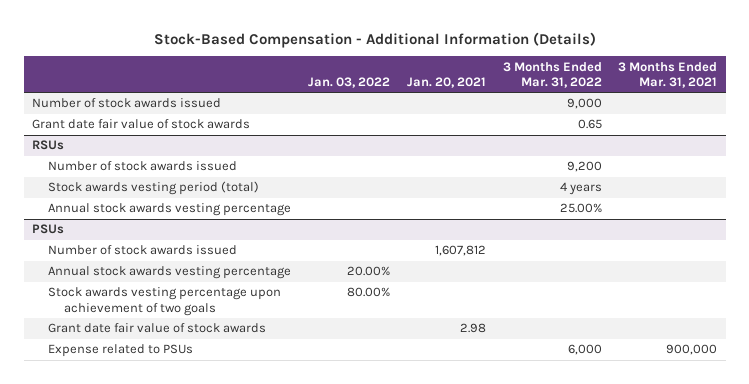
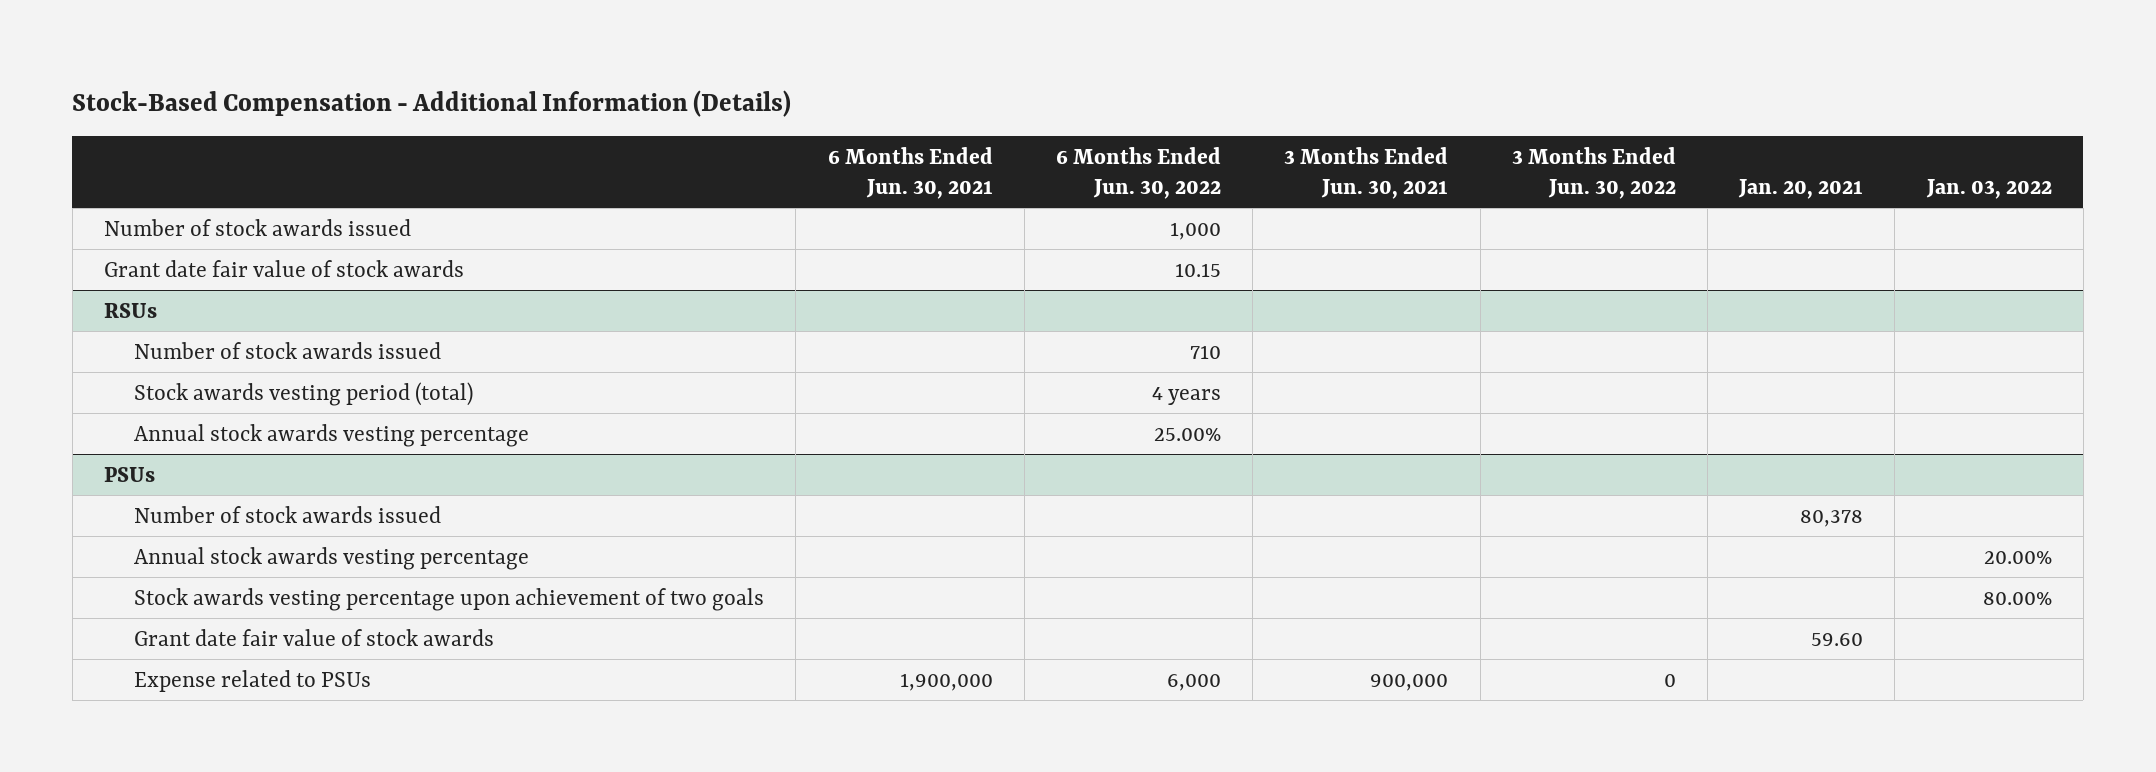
- | Jan. 03, 2022 | Jan. 20, 2021 | 3 Months Ended Mar. 31, 2022 | 3 Months Ended Mar. 31, 2021
+ | 6 Months Ended Jun. 30, 2021 | 6 Months Ended Jun. 30, 2022 | 3 Months Ended Jun. 30, 2021 | 3 Months Ended Jun. 30, 2022 | Jan. 20, 2021 | Jan. 03, 2022
@ PSUs
- Number of stock awards issued | | 1,607,812 | |
+ Number of stock awards issued | | | | | 80,378 |
- Grant date fair value of stock awards | | 2.98 | |
+ Grant date fair value of stock awards | | | | | 59.60 |

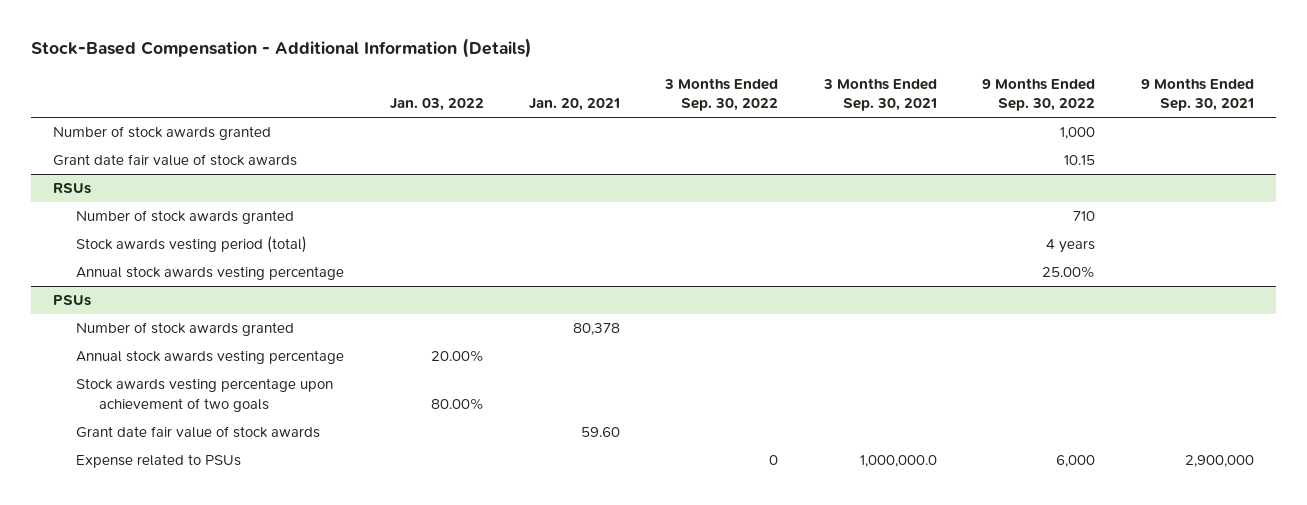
- | 6 Months Ended Jun. 30, 2021 | 6 Months Ended Jun. 30, 2022 | 3 Months Ended Jun. 30, 2021 | 3 Months Ended Jun. 30, 2022 | Jan. 20, 2021 | Jan. 03, 2022
+ | Jan. 03, 2022 | Jan. 20, 2021 | 3 Months Ended Sep. 30, 2022 | 3 Months Ended Sep. 30, 2021 | 9 Months Ended Sep. 30, 2022 | 9 Months Ended Sep. 30, 2021
- Number of stock awards issued | | 1,000 | | | |
+ Number of stock awards granted | | | | | 1,000 |
@ RSUs
- Number of stock awards issued | | 710 | | | |
+ Number of stock awards granted | | | | | 710 |
@ PSUs
- Number of stock awards issued | | | | | 80,378 |
+ Number of stock awards granted | | 80,378 | | | |

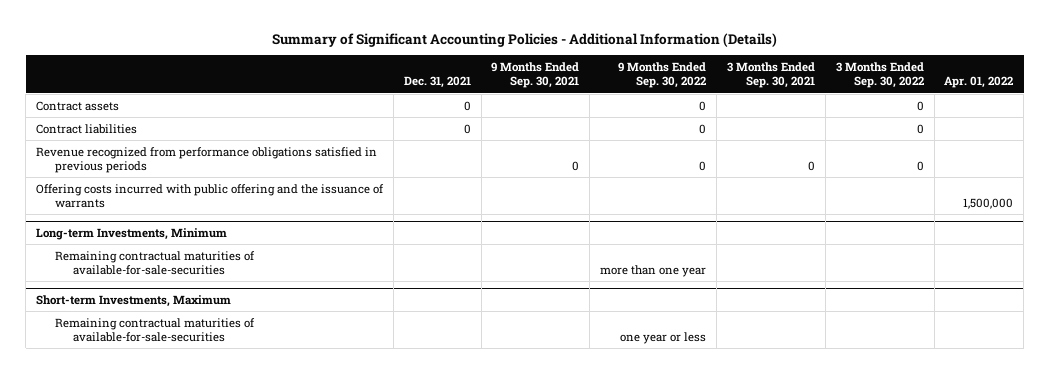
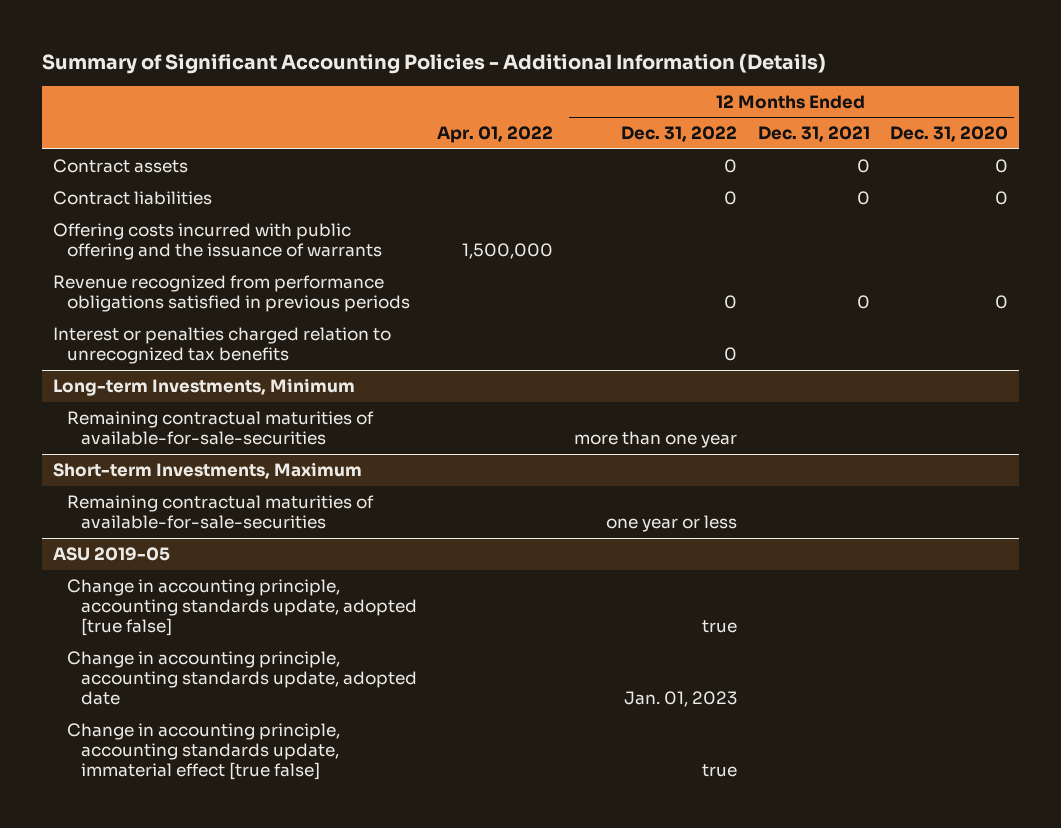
- | Dec. 31, 2021 | 9 Months Ended Sep. 30, 2021 | 9 Months Ended Sep. 30, 2022 | 3 Months Ended Sep. 30, 2021 | 3 Months Ended Sep. 30, 2022 | Apr. 01, 2022
+ | Apr. 01, 2022 | 12 Months Ended Dec. 31, 2022 | 12 Months Ended Dec. 31, 2021 | 12 Months Ended Dec. 31, 2020
moved down: Revenue recognized from performance obligations satisfied in previous periods | | 0 | 0 | 0
+ Interest or penalties charged relation to unrecognized tax benefits | | 0 | |
+ ASU 2019-05
+ Change in accounting principle, accounting standards update, adopted [true false] | | true | |
+ Change in accounting principle, accounting standards update, adopted date | | Jan. 01, 2023 | |
+ Change in accounting principle, accounting standards update, immaterial effect [true false] | | true | |

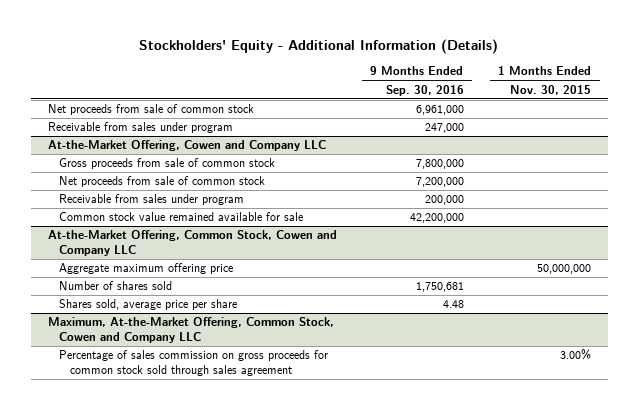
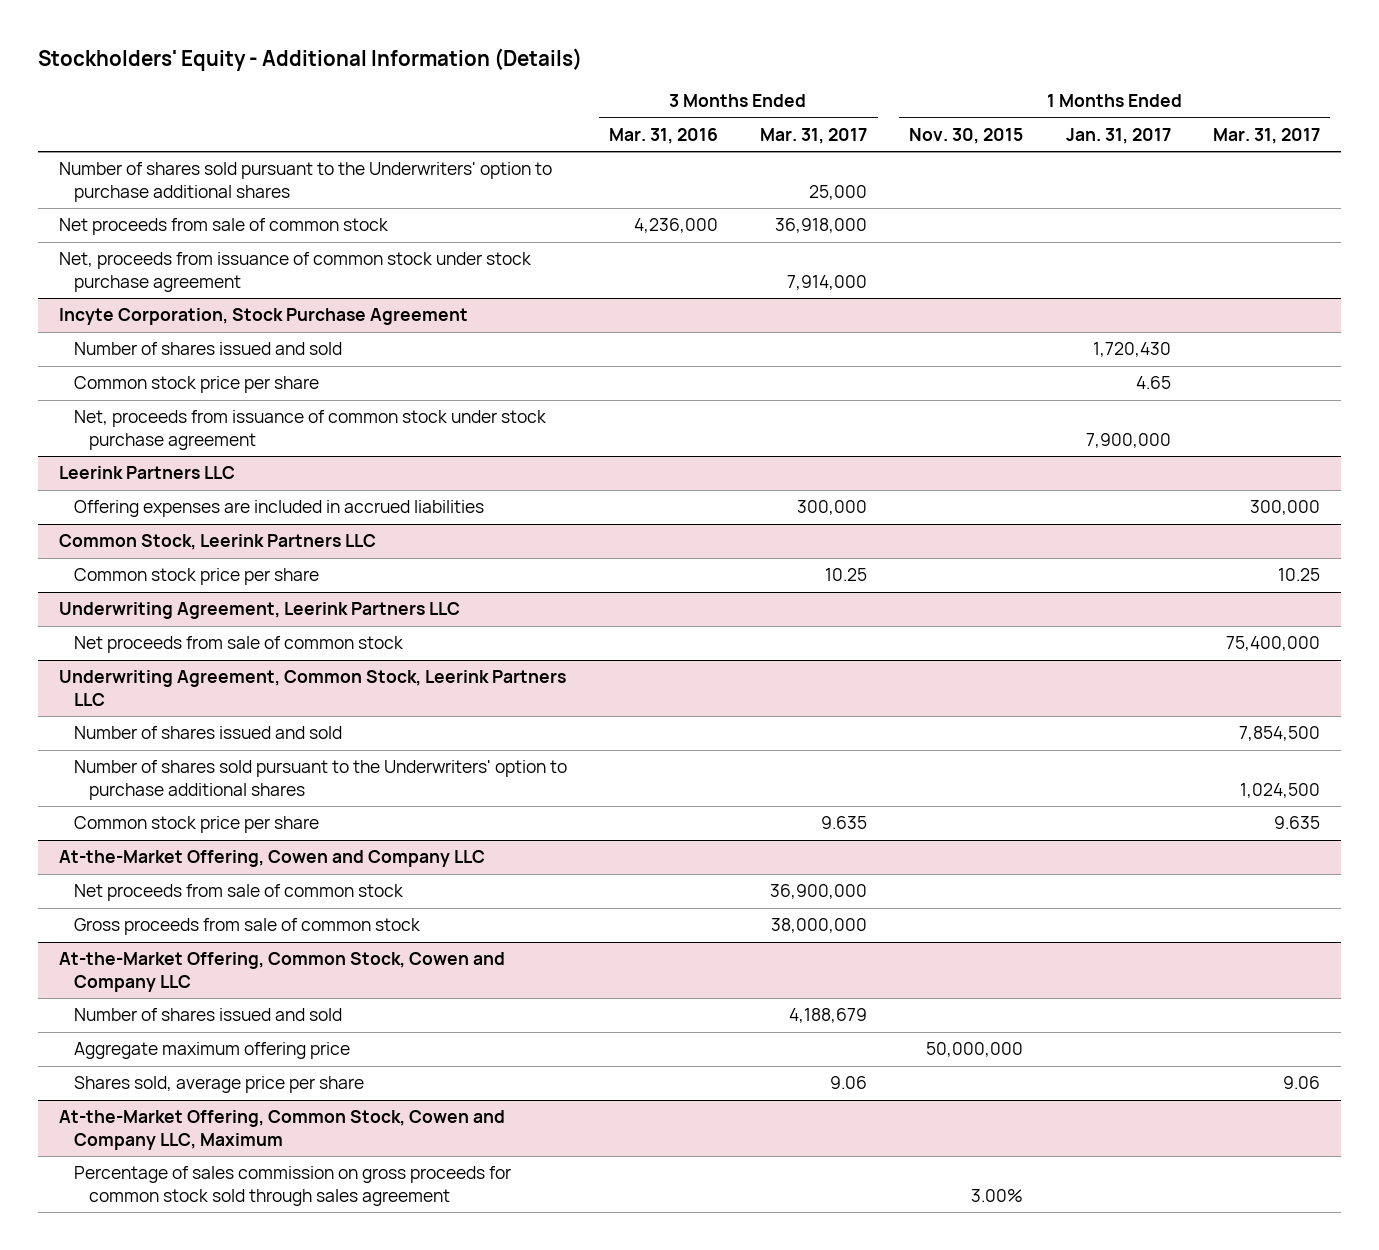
- | 9 Months Ended Sep. 30, 2016 | 1 Months Ended Nov. 30, 2015
+ | 3 Months Ended Mar. 31, 2016 | 3 Months Ended Mar. 31, 2017 | 1 Months Ended Nov. 30, 2015 | 1 Months Ended Jan. 31, 2017 | 1 Months Ended Mar. 31, 2017
+ Number of shares sold pursuant to the Underwriters' option to purchase additional shares | | 25,000 | | |
- Receivable from sales under program | 247,000 |
+ Net, proceeds from issuance of common stock under stock purchase agreement | | 7,914,000 | | |
+ Incyte Corporation, Stock Purchase Agreement
+ Number of shares issued and sold | | | | 1,720,430 |
+ Common stock price per share | | | | 4.65 |
+ Net, proceeds from issuance of common stock under stock purchase agreement | | | | 7,900,000 |
+ Leerink Partners LLC
+ Offering expenses are included in accrued liabilities | | 300,000 | | | 300,000
+ Common Stock, Leerink Partners LLC
+ Common stock price per share | | 10.25 | | | 10.25
+ Underwriting Agreement, Leerink Partners LLC
+ Net proceeds from sale of common stock | | | | | 75,400,000
+ Underwriting Agreement, Common Stock, Leerink Partners LLC
+ Number of shares issued and sold | | | | | 7,854,500
+ Number of shares sold pursuant to the Underwriters' option to purchase additional shares | | | | | 1,024,500
+ Common stock price per share | | 9.635 | | | 9.635
@ At-the-Market Offering, Cowen and Company LLC
- Receivable from sales under program | 200,000 |
- Common stock value remained available for sale | 42,200,000 |
moved down: Gross proceeds from sale of common stock | | 38,000,000 | | |
@ At-the-Market Offering, Common Stock, Cowen and Company LLC
+ Number of shares issued and sold | | 4,188,679 | | |
- Number of shares sold | 1,750,681 |
- Maximum, At-the-Market Offering, Common Stock, Cowen and Company LLC
+ At-the-Market Offering, Common Stock, Cowen and Company LLC, Maximum

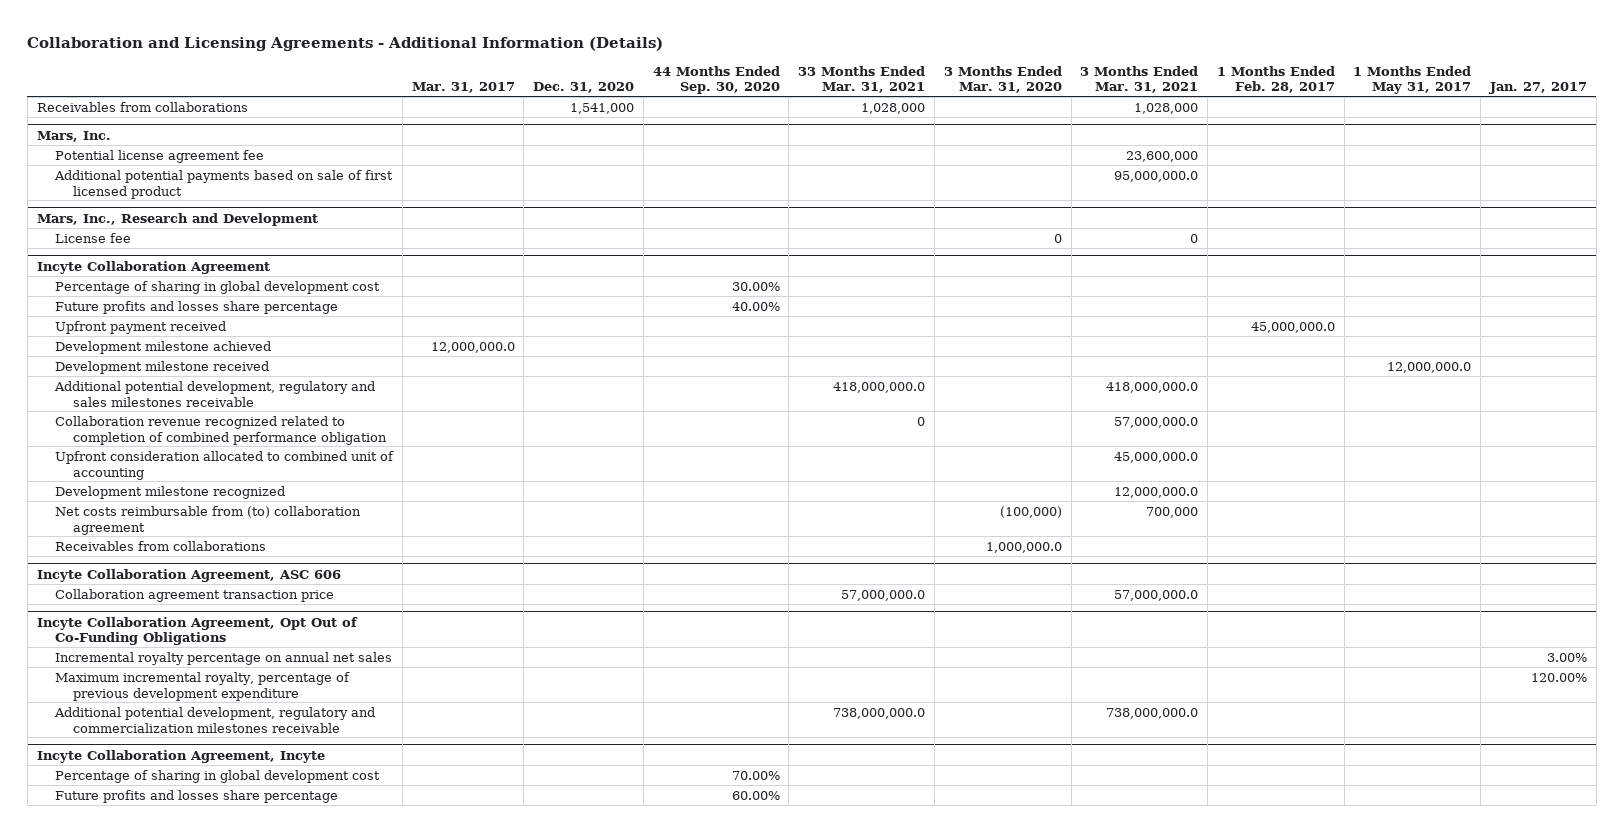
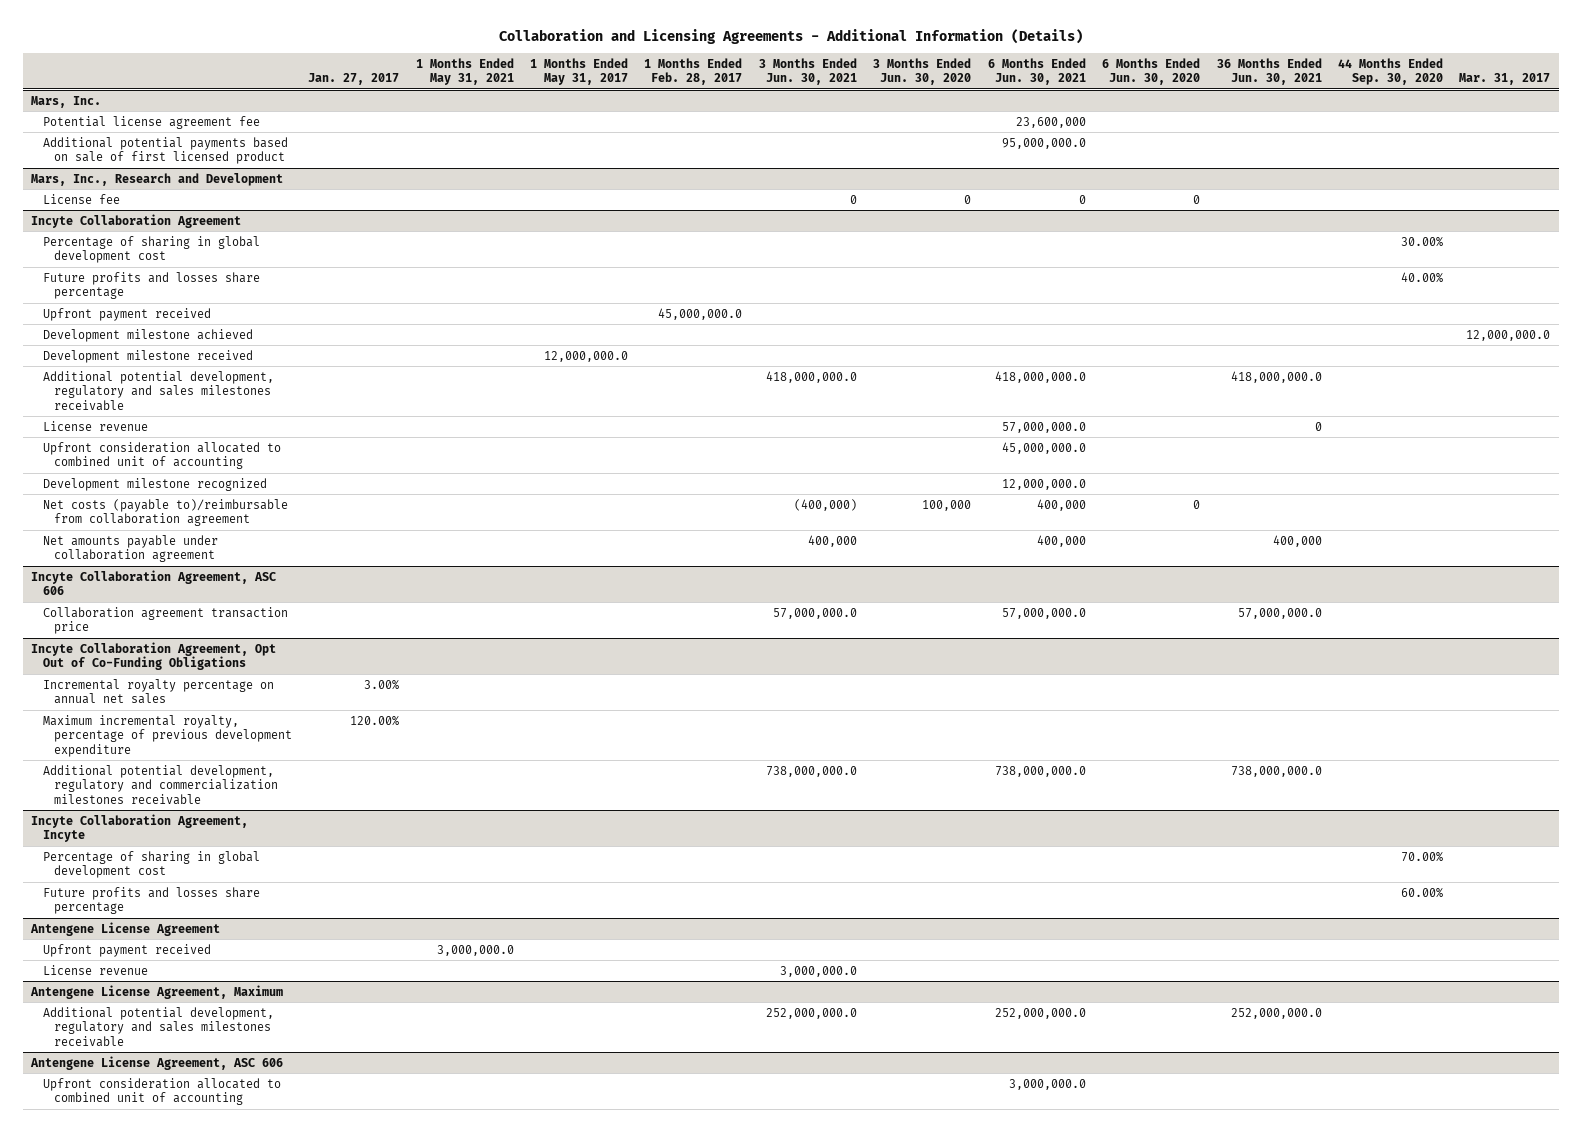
- | Mar. 31, 2017 | Dec. 31, 2020 | 44 Months Ended Sep. 30, 2020 | 33 Months Ended Mar. 31, 2021 | 3 Months Ended Mar. 31, 2020 | 3 Months Ended Mar. 31, 2021 | 1 Months Ended Feb. 28, 2017 | 1 Months Ended May 31, 2017 | Jan. 27, 2017
+ | Jan. 27, 2017 | 1 Months Ended May 31, 2021 | 1 Months Ended May 31, 2017 | 1 Months Ended Feb. 28, 2017 | 3 Months Ended Jun. 30, 2021 | 3 Months Ended Jun. 30, 2020 | 6 Months Ended Jun. 30, 2021 | 6 Months Ended Jun. 30, 2020 | 36 Months Ended Jun. 30, 2021 | 44 Months Ended Sep. 30, 2020 | Mar. 31, 2017
- Receivables from collaborations | | 1,541,000 | | 1,028,000 | | 1,028,000 | | |
@ Incyte Collaboration Agreement
- Collaboration revenue recognized related to completion of combined performance obligation | | | | 0 | | 57,000,000.0 | | |
+ License revenue | | | | | | | 57,000,000.0 | | 0 | |
- Net costs reimbursable from (to) collaboration agreement | | | | | (100,000) | 700,000 | | |
- Receivables from collaborations | | | | | 1,000,000.0 | | | |
+ Net costs (payable to)/reimbursable from collaboration agreement | | | | | (400,000) | 100,000 | 400,000 | 0 | | |
+ Net amounts payable under collaboration agreement | | | | | 400,000 | | 400,000 | | 400,000 | |
+ Antengene License Agreement
+ Upfront payment received | | 3,000,000.0 | | | | | | | | |
+ License revenue | | | | | 3,000,000.0 | | | | | |
+ Antengene License Agreement, Maximum
+ Additional potential development, regulatory and sales milestones receivable | | | | | 252,000,000.0 | | 252,000,000.0 | | 252,000,000.0 | |
+ Antengene License Agreement, ASC 606
+ Upfront consideration allocated to combined unit of accounting | | | | | | | 3,000,000.0 | | | |

